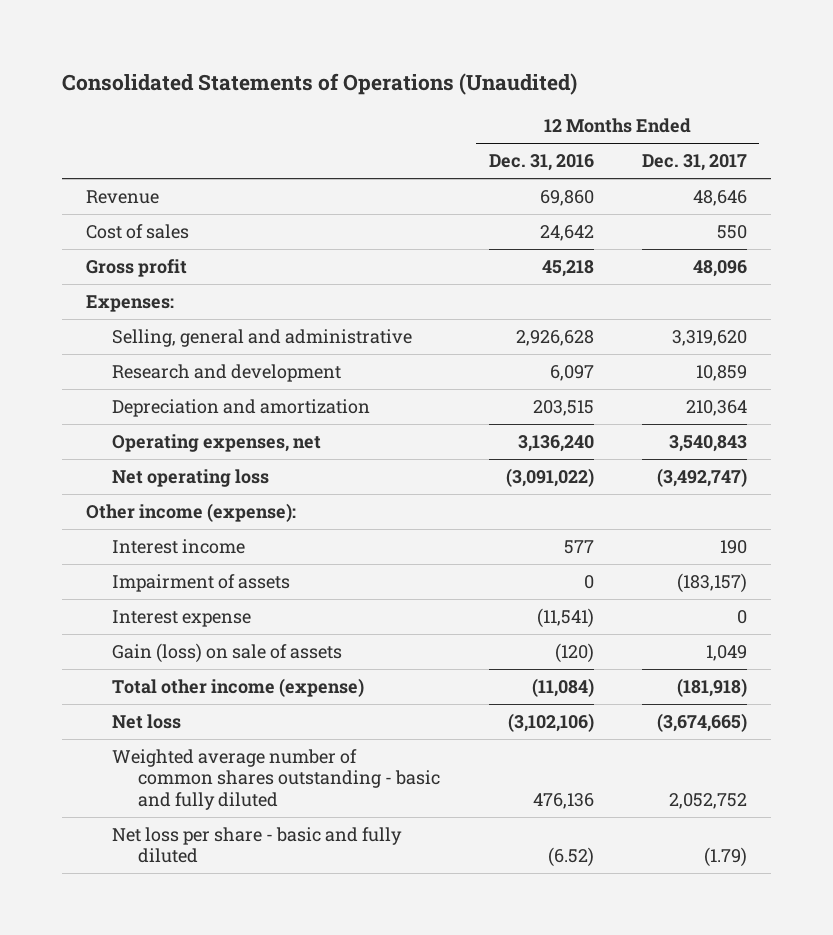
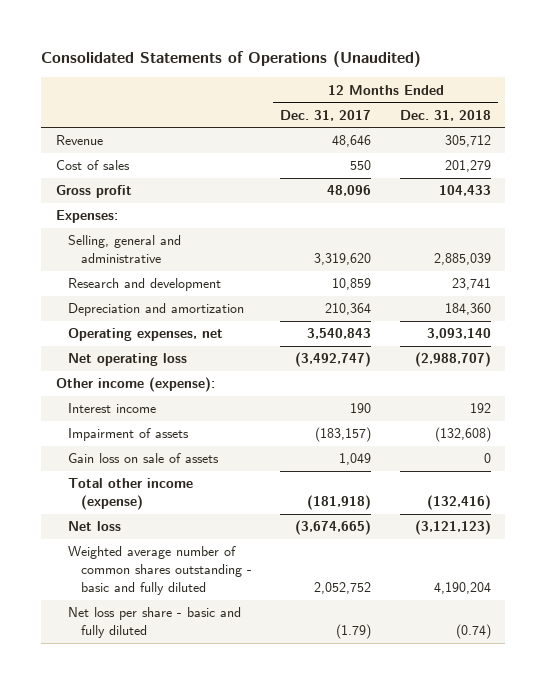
- | 12 Months Ended Dec. 31, 2016 | 12 Months Ended Dec. 31, 2017
+ | 12 Months Ended Dec. 31, 2017 | 12 Months Ended Dec. 31, 2018
- Interest expense | (11,541) | 0
- Gain (loss) on sale of assets | (120) | 1,049
+ Gain loss on sale of assets | 1,049 | 0

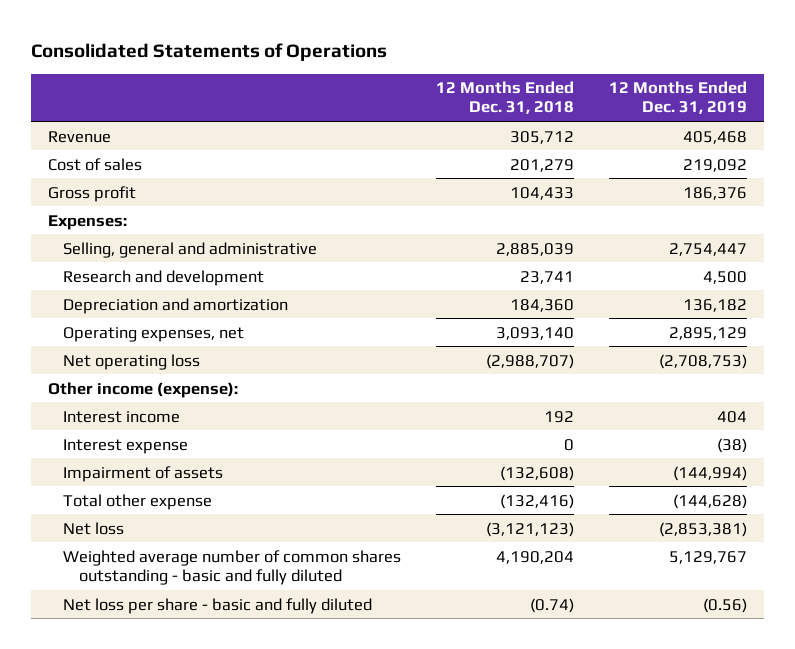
- Consolidated Statements of Operations (Unaudited)
+ Consolidated Statements of Operations
- | 12 Months Ended Dec. 31, 2017 | 12 Months Ended Dec. 31, 2018
+ | 12 Months Ended Dec. 31, 2018 | 12 Months Ended Dec. 31, 2019
+ Interest expense | 0 | (38)
- Gain loss on sale of assets | 1,049 | 0
- Total other income (expense) | (181,918) | (132,416)
+ Total other expense | (132,416) | (144,628)

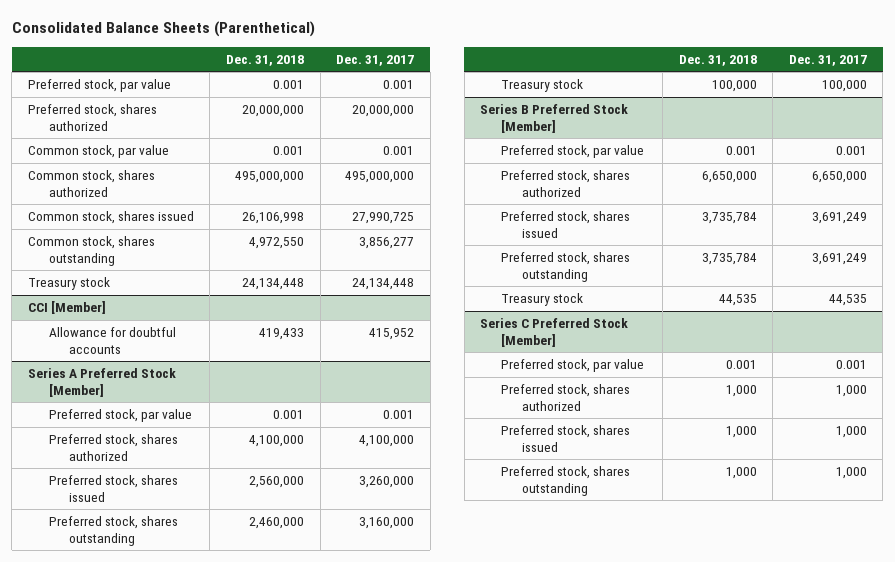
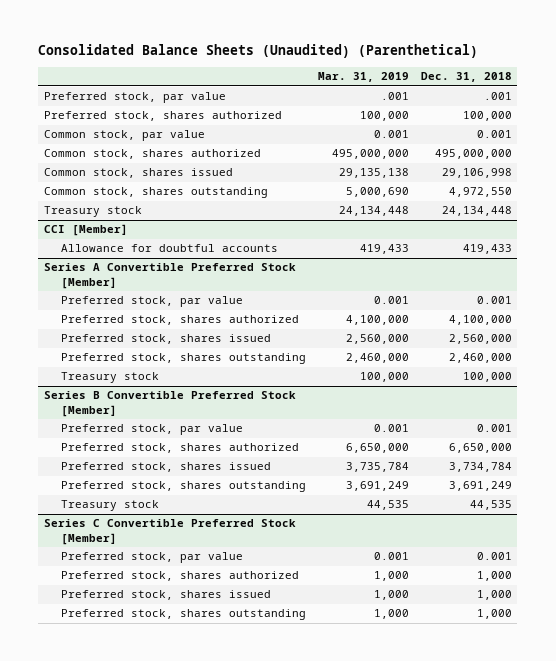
- Consolidated Balance Sheets (Parenthetical)
+ Consolidated Balance Sheets (Unaudited) (Parenthetical)
- | Dec. 31, 2018 | Dec. 31, 2017
+ | Mar. 31, 2019 | Dec. 31, 2018
- Preferred stock, par value | 0.001 | 0.001
- Preferred stock, shares authorized | 20,000,000 | 20,000,000
+ Preferred stock, par value | .001 | .001
+ Preferred stock, shares authorized | 100,000 | 100,000
- Common stock, shares issued | 26,106,998 | 27,990,725
+ Common stock, shares issued | 29,135,138 | 29,106,998
- Series A Preferred Stock [Member]
+ Series A Convertible Preferred Stock [Member]
- Series B Preferred Stock [Member]
+ Series B Convertible Preferred Stock [Member]
- Preferred stock, shares issued | 3,735,784 | 3,691,249
- Preferred stock, shares outstanding | 3,735,784 | 3,691,249
+ Preferred stock, shares issued | 3,735,784 | 3,734,784
+ Preferred stock, shares outstanding | 3,691,249 | 3,691,249
- Series C Preferred Stock [Member]
+ Series C Convertible Preferred Stock [Member]

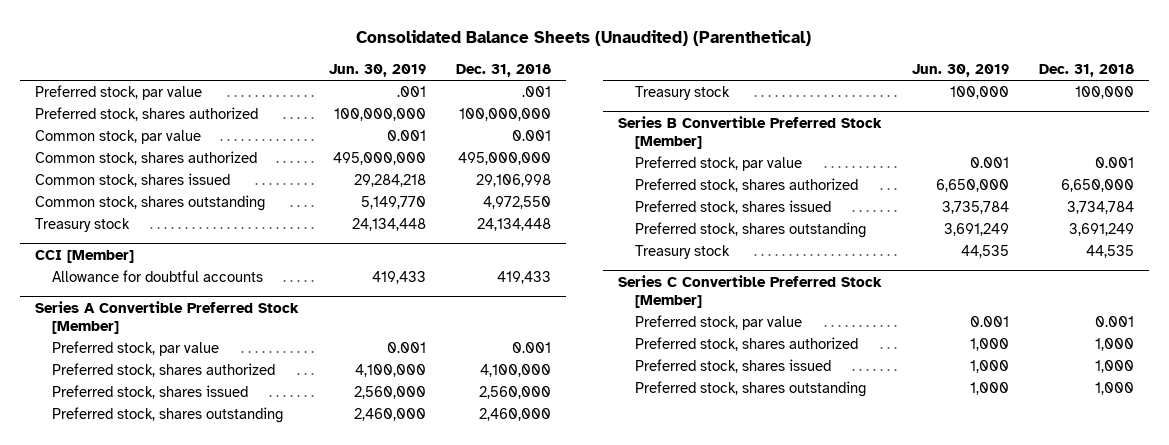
- | Mar. 31, 2019 | Dec. 31, 2018
+ | Jun. 30, 2019 | Dec. 31, 2018
- Preferred stock, shares authorized | 100,000 | 100,000
+ Preferred stock, shares authorized | 100,000,000 | 100,000,000

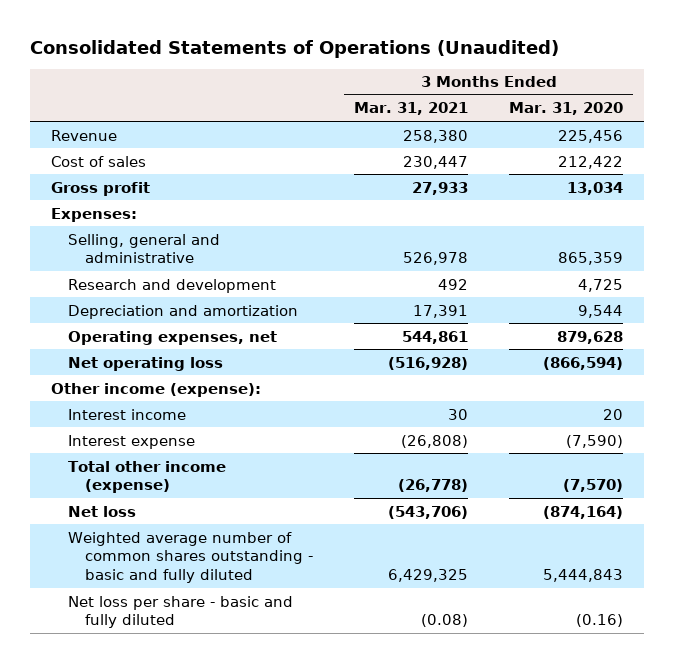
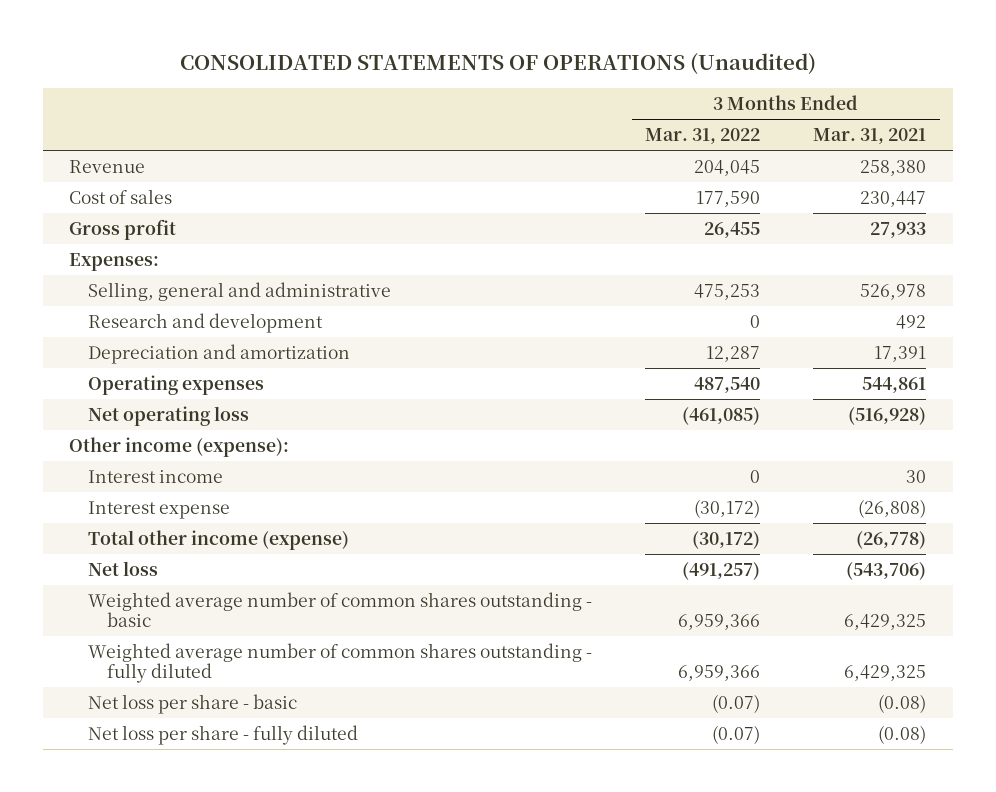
- Consolidated Statements of Operations (Unaudited)
+ CONSOLIDATED STATEMENTS OF OPERATIONS (Unaudited)
- | 3 Months Ended Mar. 31, 2021 | 3 Months Ended Mar. 31, 2020
+ | 3 Months Ended Mar. 31, 2022 | 3 Months Ended Mar. 31, 2021
- Operating expenses, net | 544,861 | 879,628
+ Operating expenses | 487,540 | 544,861
- Weighted average number of common shares outstanding - basic and fully diluted | 6,429,325 | 5,444,843
- Net loss per share - basic and fully diluted | (0.08) | (0.16)
+ Weighted average number of common shares outstanding - basic | 6,959,366 | 6,429,325
+ Weighted average number of common shares outstanding - fully diluted | 6,959,366 | 6,429,325
+ Net loss per share - basic | (0.07) | (0.08)
+ Net loss per share - fully diluted | (0.07) | (0.08)

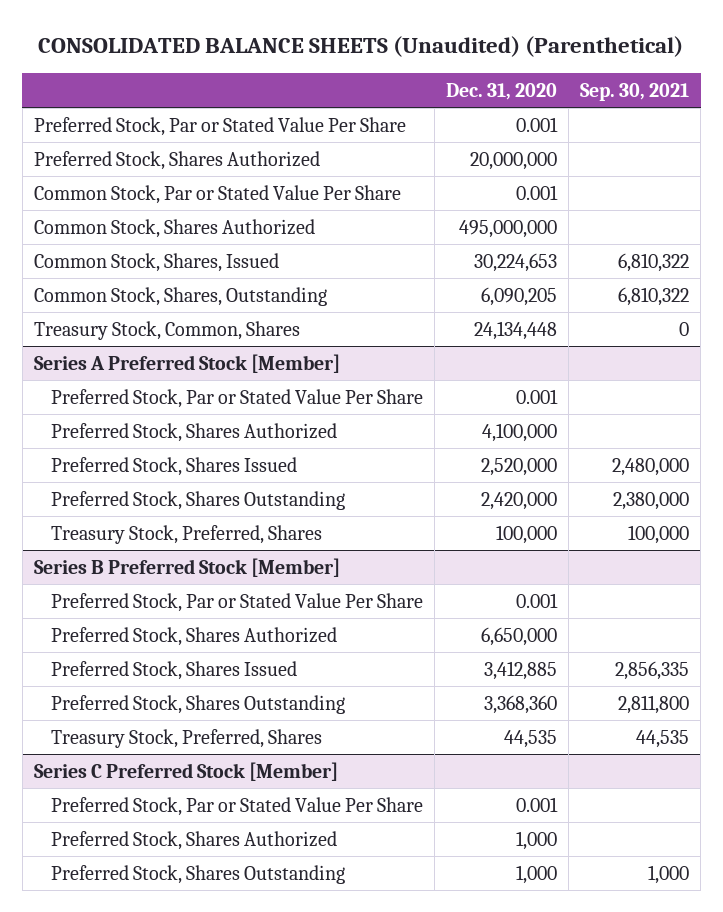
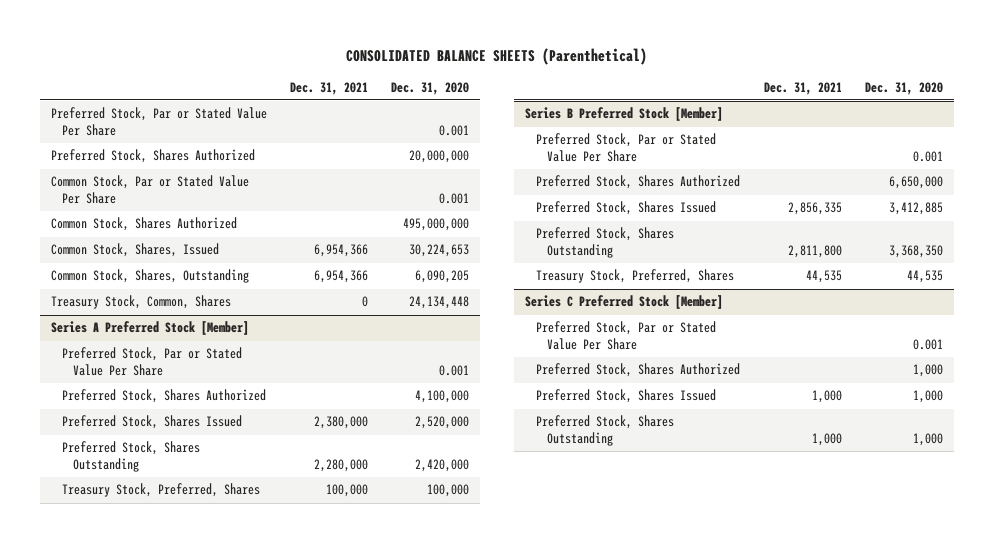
- CONSOLIDATED BALANCE SHEETS (Unaudited) (Parenthetical)
+ CONSOLIDATED BALANCE SHEETS (Parenthetical)
- | Dec. 31, 2020 | Sep. 30, 2021
+ | Dec. 31, 2021 | Dec. 31, 2020
@ Series B Preferred Stock [Member]
- Preferred Stock, Shares Outstanding | 3,368,360 | 2,811,800
+ Preferred Stock, Shares Outstanding | 2,811,800 | 3,368,350
@ Series C Preferred Stock [Member]
+ Preferred Stock, Shares Issued | 1,000 | 1,000

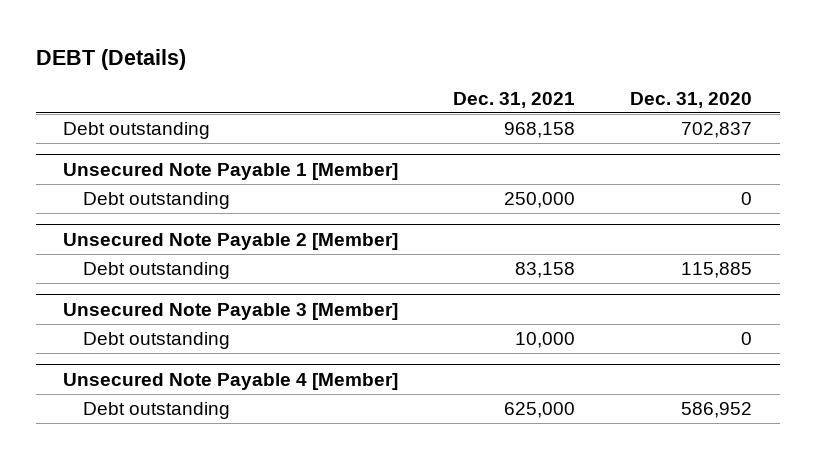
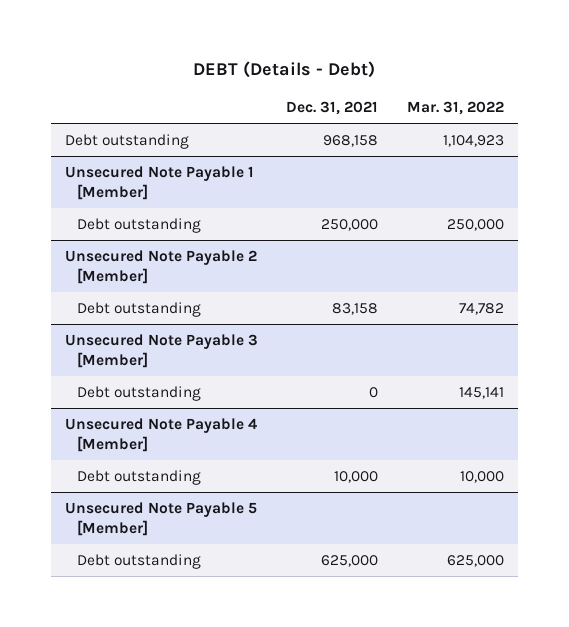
- DEBT (Details)
+ DEBT (Details - Debt)
- | Dec. 31, 2021 | Dec. 31, 2020
+ | Dec. 31, 2021 | Mar. 31, 2022
@ Unsecured Note Payable 3 [Member]
- Debt outstanding | 10,000 | 0
+ Debt outstanding | 0 | 145,141
@ Unsecured Note Payable 4 [Member]
+ Debt outstanding | 10,000 | 10,000
+ Unsecured Note Payable 5 [Member]

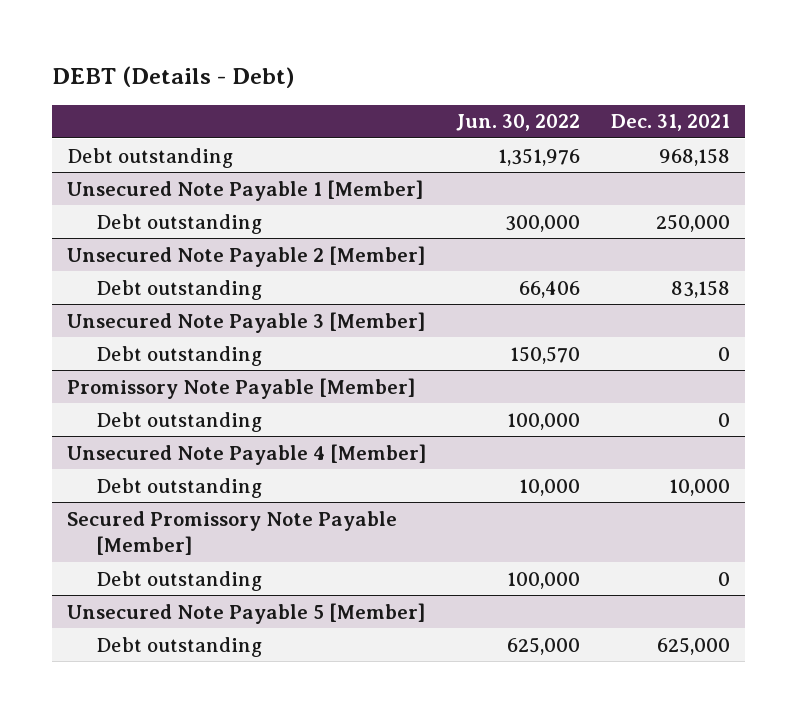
- | Dec. 31, 2021 | Mar. 31, 2022
+ | Jun. 30, 2022 | Dec. 31, 2021
+ Promissory Note Payable [Member]
+ Debt outstanding | 100,000 | 0
+ Secured Promissory Note Payable [Member]
+ Debt outstanding | 100,000 | 0

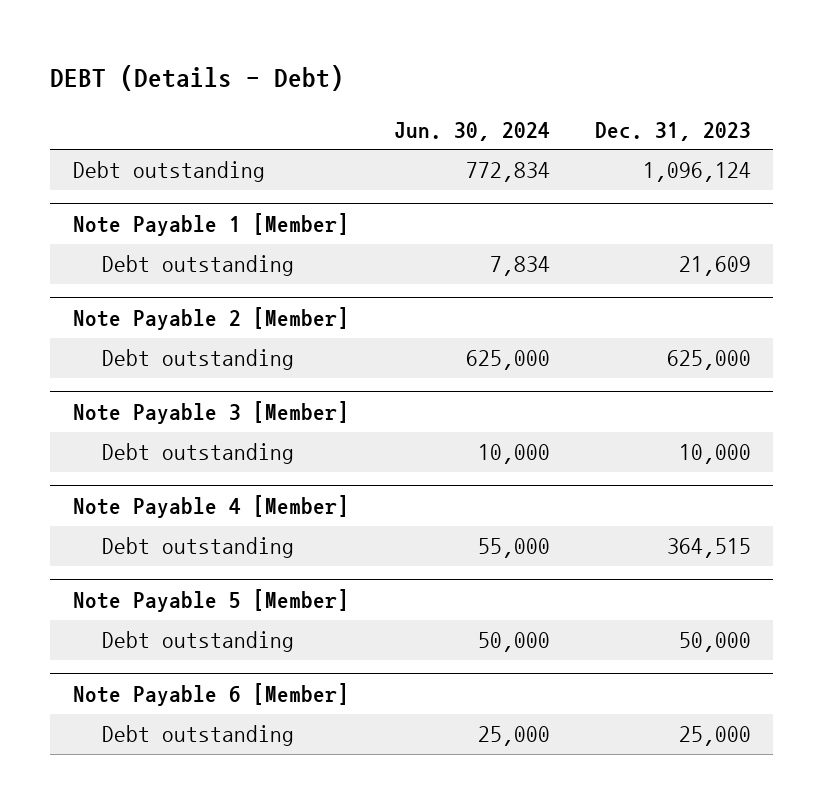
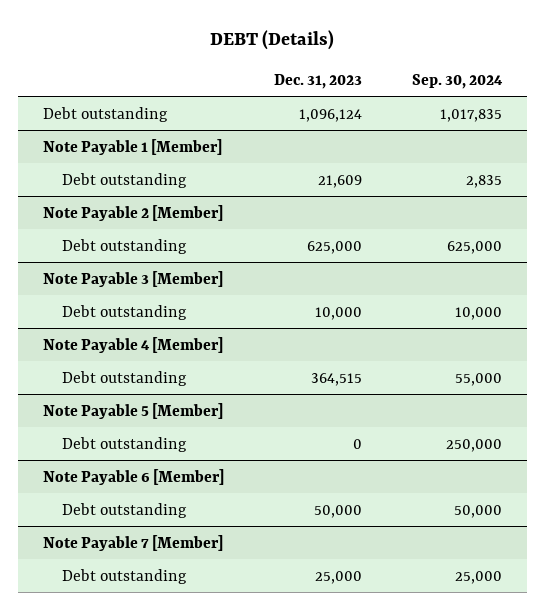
- DEBT (Details - Debt)
+ DEBT (Details)
- | Jun. 30, 2024 | Dec. 31, 2023
+ | Dec. 31, 2023 | Sep. 30, 2024
@ Note Payable 5 [Member]
- Debt outstanding | 50,000 | 50,000
+ Debt outstanding | 0 | 250,000
@ Note Payable 6 [Member]
+ Debt outstanding | 50,000 | 50,000
+ Note Payable 7 [Member]

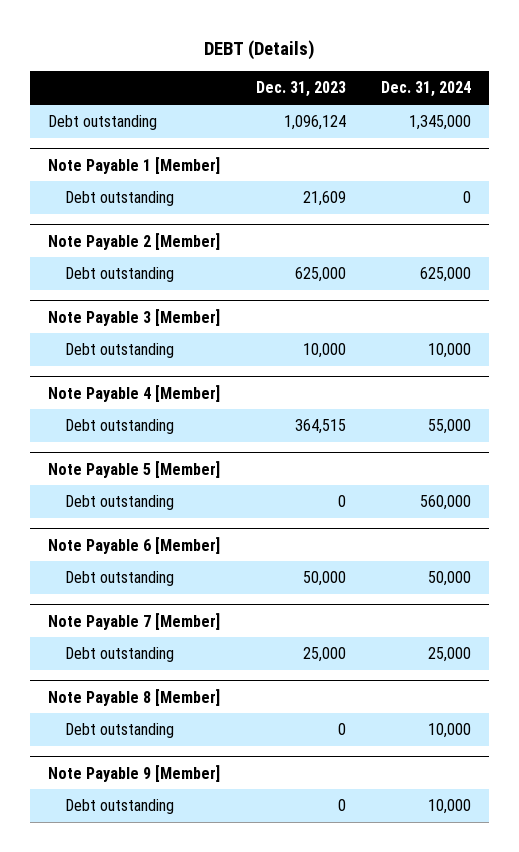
- | Dec. 31, 2023 | Sep. 30, 2024
+ | Dec. 31, 2023 | Dec. 31, 2024
+ Note Payable 8 [Member]
+ Debt outstanding | 0 | 10,000
+ Note Payable 9 [Member]
+ Debt outstanding | 0 | 10,000

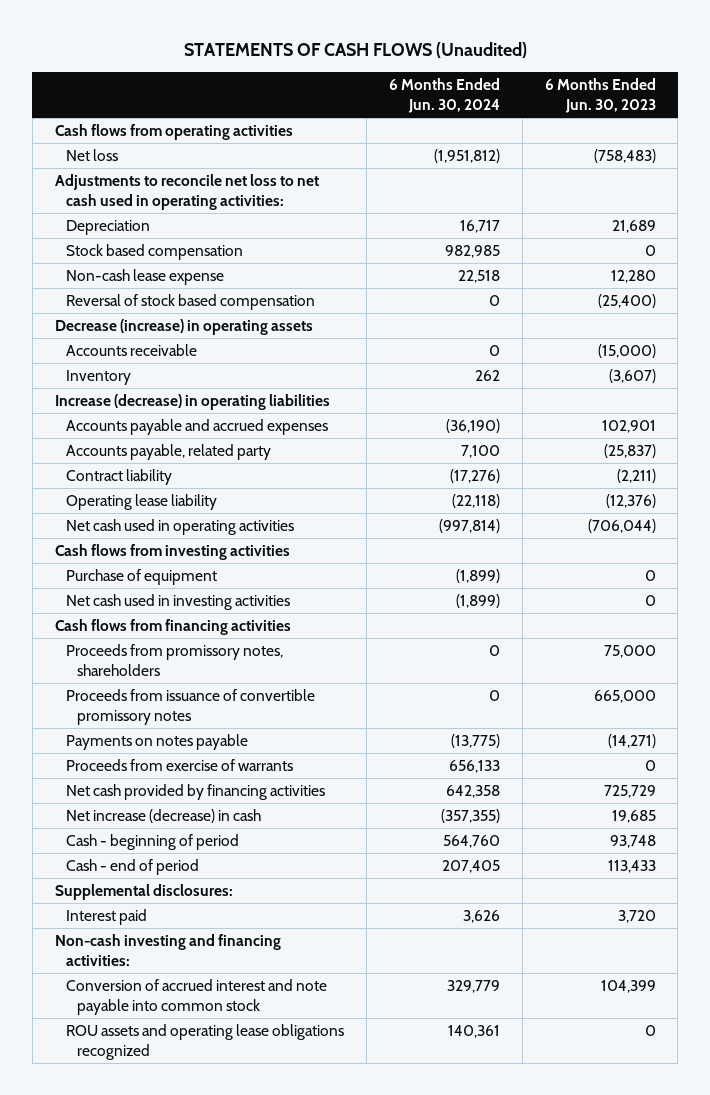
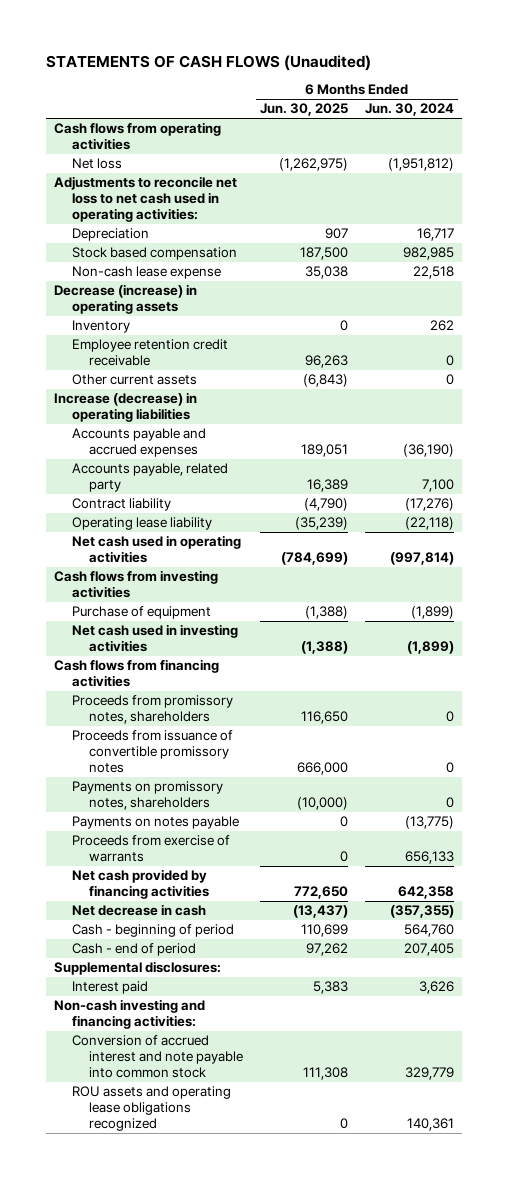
- | 6 Months Ended Jun. 30, 2024 | 6 Months Ended Jun. 30, 2023
+ | 6 Months Ended Jun. 30, 2025 | 6 Months Ended Jun. 30, 2024
- Reversal of stock based compensation | 0 | (25,400)
- Accounts receivable | 0 | (15,000)
+ Employee retention credit receivable | 96,263 | 0
+ Other current assets | (6,843) | 0
+ Payments on promissory notes, shareholders | (10,000) | 0
- Net increase (decrease) in cash | (357,355) | 19,685
+ Net decrease in cash | (13,437) | (357,355)

